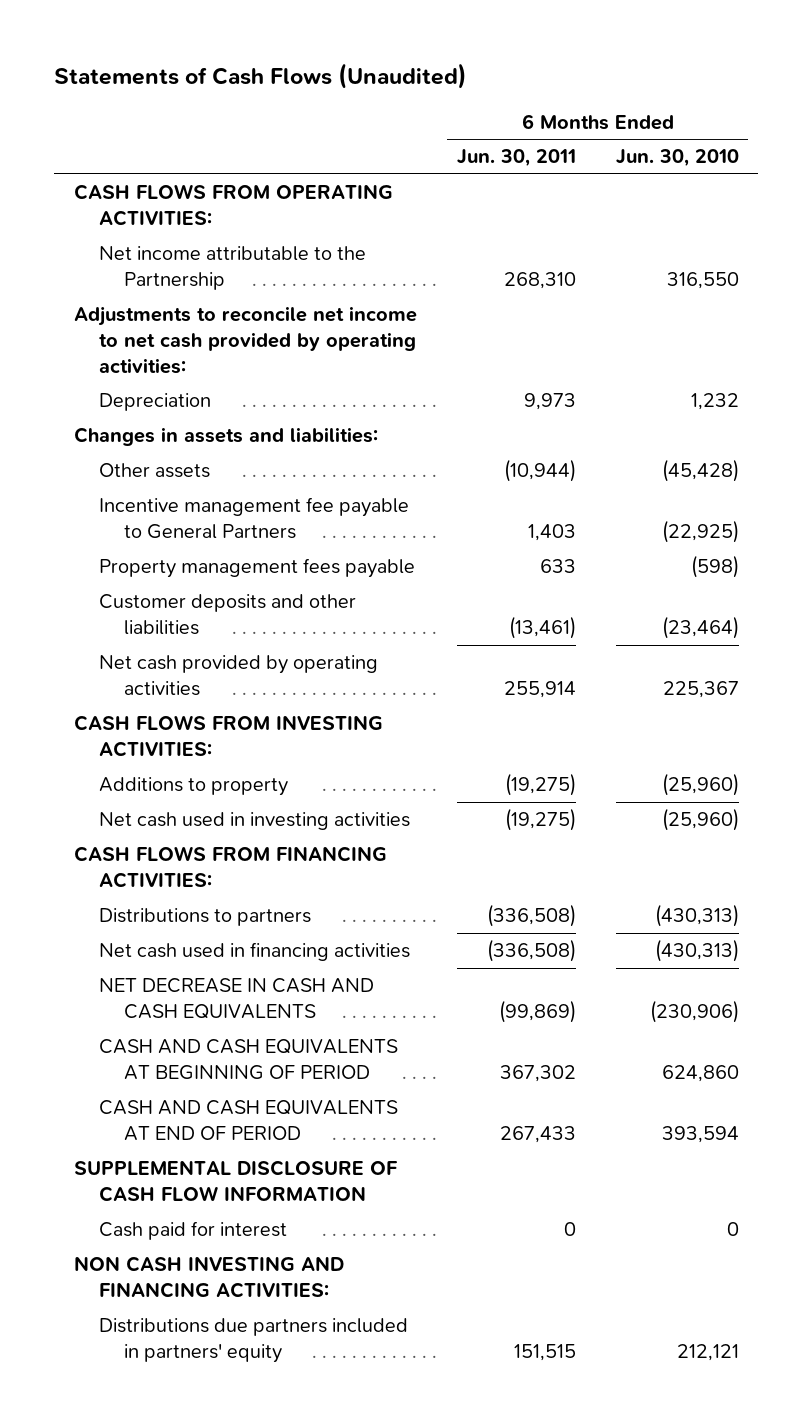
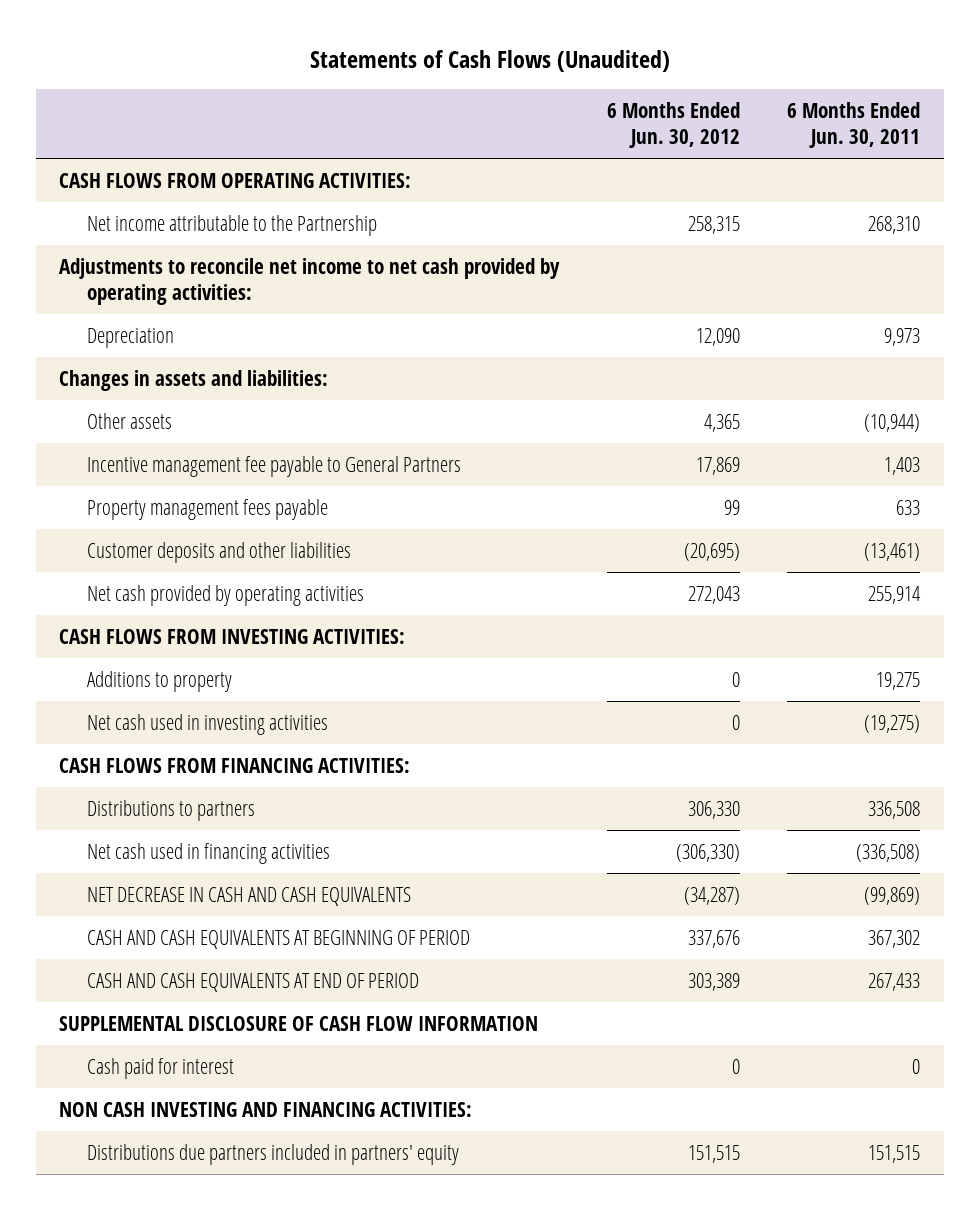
- | 6 Months Ended Jun. 30, 2011 | 6 Months Ended Jun. 30, 2010
+ | 6 Months Ended Jun. 30, 2012 | 6 Months Ended Jun. 30, 2011
- Additions to property | (19,275) | (25,960)
+ Additions to property | 0 | 19,275
- Distributions to partners | (336,508) | (430,313)
+ Distributions to partners | 306,330 | 336,508

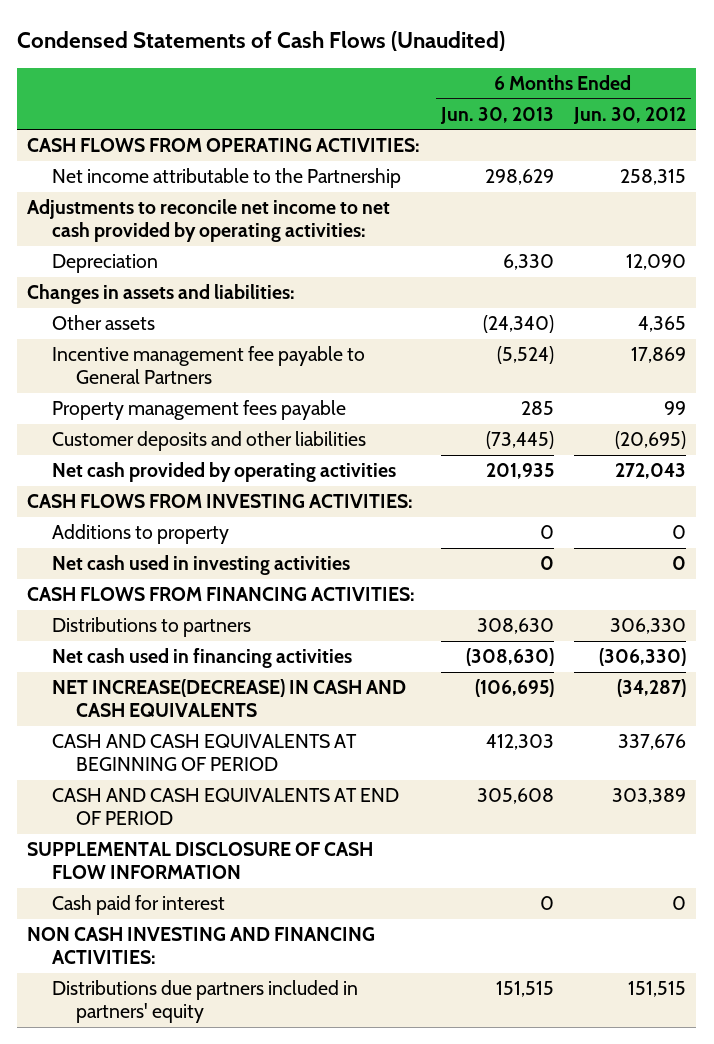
- Statements of Cash Flows (Unaudited)
+ Condensed Statements of Cash Flows (Unaudited)
- | 6 Months Ended Jun. 30, 2012 | 6 Months Ended Jun. 30, 2011
+ | 6 Months Ended Jun. 30, 2013 | 6 Months Ended Jun. 30, 2012
- NET DECREASE IN CASH AND CASH EQUIVALENTS | (34,287) | (99,869)
+ NET INCREASE(DECREASE) IN CASH AND CASH EQUIVALENTS | (106,695) | (34,287)

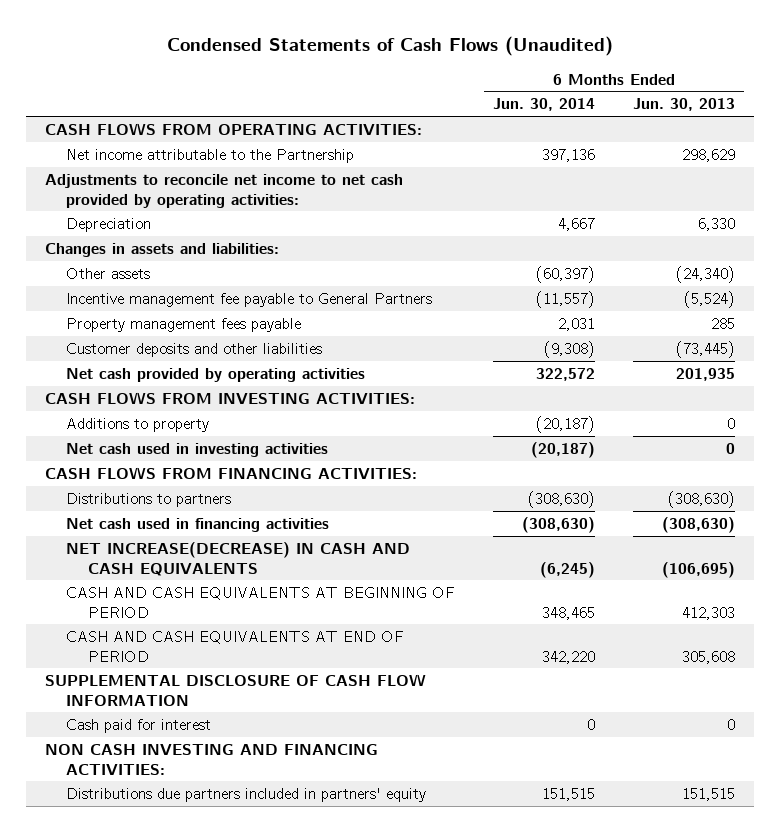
- | 6 Months Ended Jun. 30, 2013 | 6 Months Ended Jun. 30, 2012
+ | 6 Months Ended Jun. 30, 2014 | 6 Months Ended Jun. 30, 2013
- Distributions to partners | 308,630 | 306,330
+ Distributions to partners | (308,630) | (308,630)

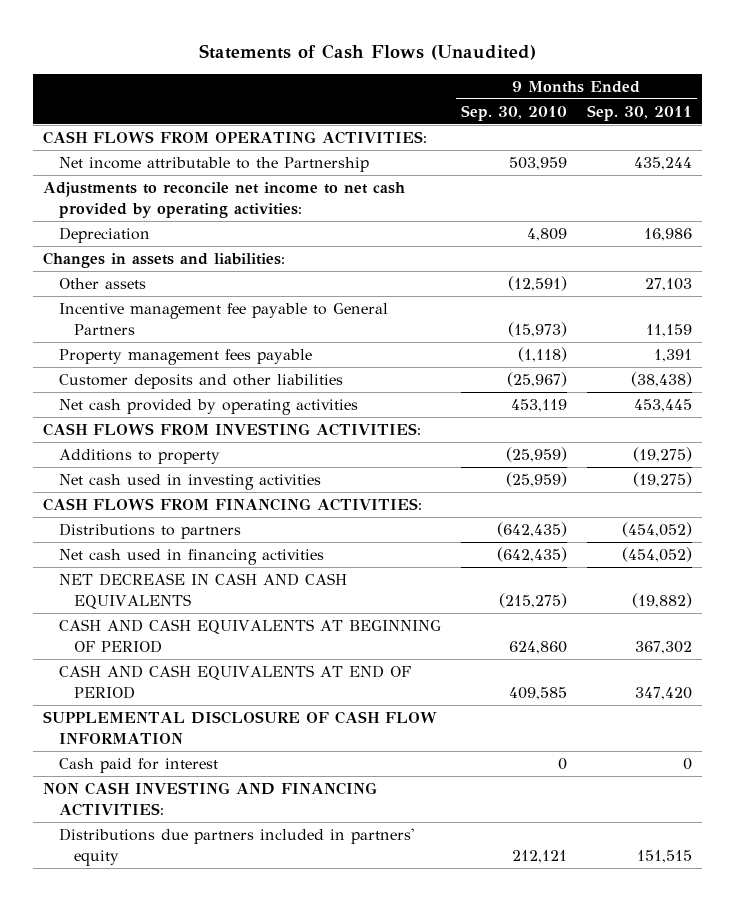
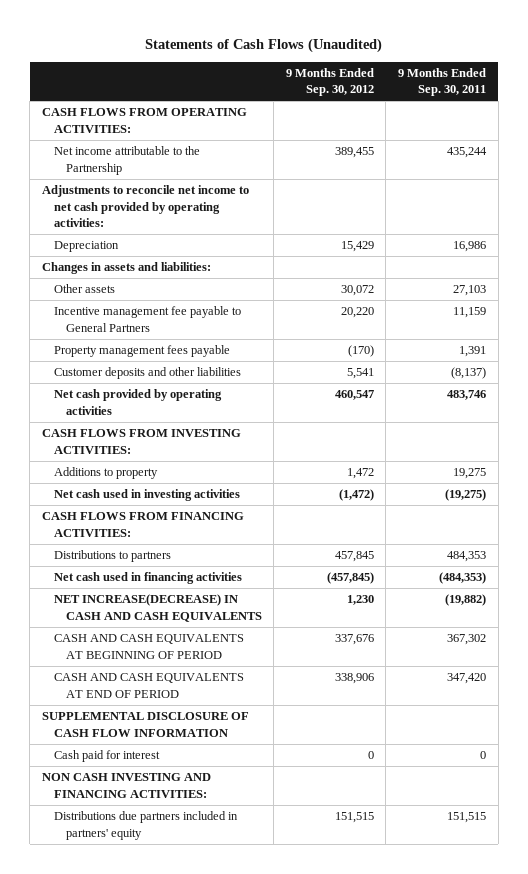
- | 9 Months Ended Sep. 30, 2010 | 9 Months Ended Sep. 30, 2011
+ | 9 Months Ended Sep. 30, 2012 | 9 Months Ended Sep. 30, 2011
- Customer deposits and other liabilities | (25,967) | (38,438)
- Net cash provided by operating activities | 453,119 | 453,445
+ Customer deposits and other liabilities | 5,541 | (8,137)
+ Net cash provided by operating activities | 460,547 | 483,746
- Additions to property | (25,959) | (19,275)
+ Additions to property | 1,472 | 19,275
- Distributions to partners | (642,435) | (454,052)
- Net cash used in financing activities | (642,435) | (454,052)
- NET DECREASE IN CASH AND CASH EQUIVALENTS | (215,275) | (19,882)
+ Distributions to partners | 457,845 | 484,353
+ Net cash used in financing activities | (457,845) | (484,353)
+ NET INCREASE(DECREASE) IN CASH AND CASH EQUIVALENTS | 1,230 | (19,882)

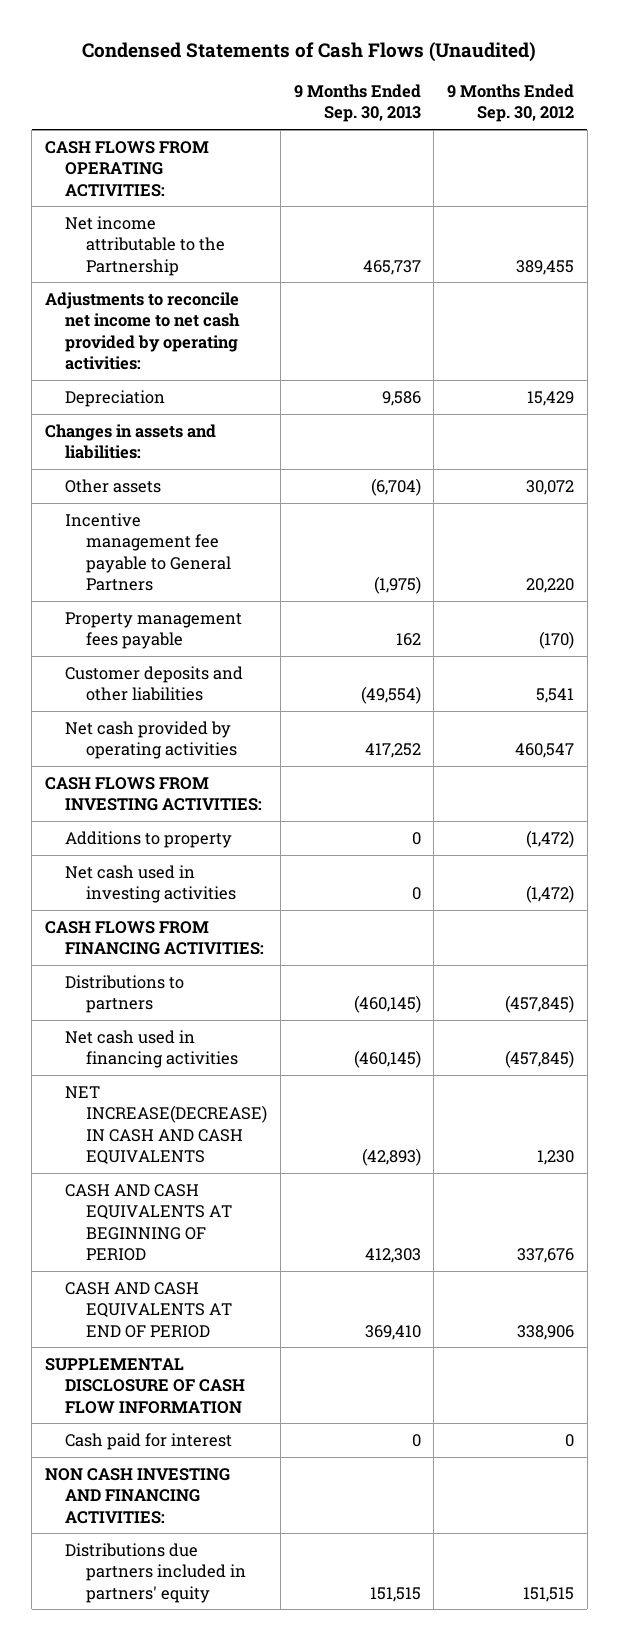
- Statements of Cash Flows (Unaudited)
+ Condensed Statements of Cash Flows (Unaudited)
- | 9 Months Ended Sep. 30, 2012 | 9 Months Ended Sep. 30, 2011
+ | 9 Months Ended Sep. 30, 2013 | 9 Months Ended Sep. 30, 2012
- Additions to property | 1,472 | 19,275
+ Additions to property | 0 | (1,472)
- Distributions to partners | 457,845 | 484,353
+ Distributions to partners | (460,145) | (457,845)

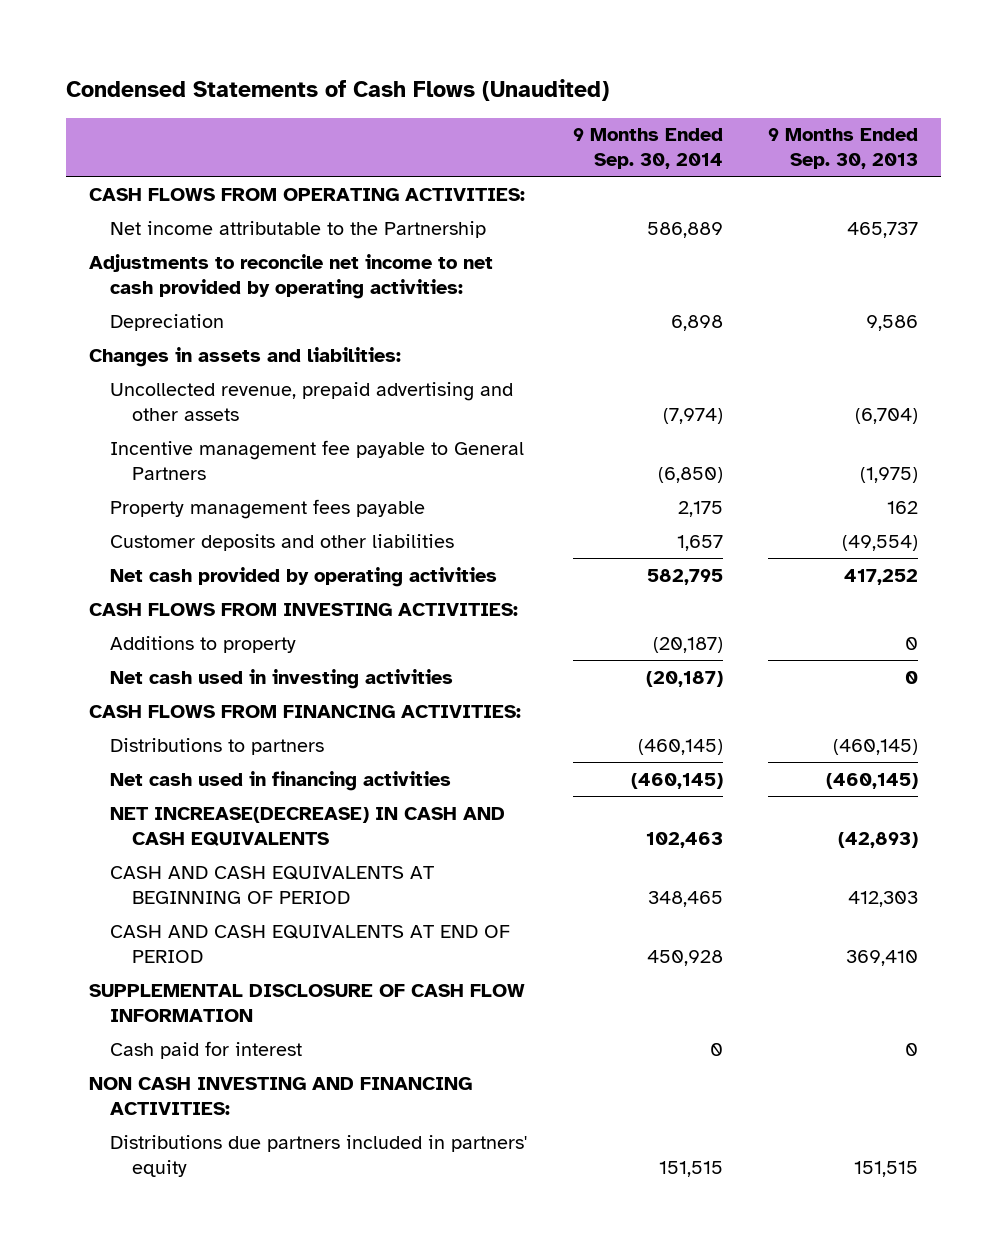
- | 9 Months Ended Sep. 30, 2013 | 9 Months Ended Sep. 30, 2012
+ | 9 Months Ended Sep. 30, 2014 | 9 Months Ended Sep. 30, 2013
- Other assets | (6,704) | 30,072
+ Uncollected revenue, prepaid advertising and other assets | (7,974) | (6,704)

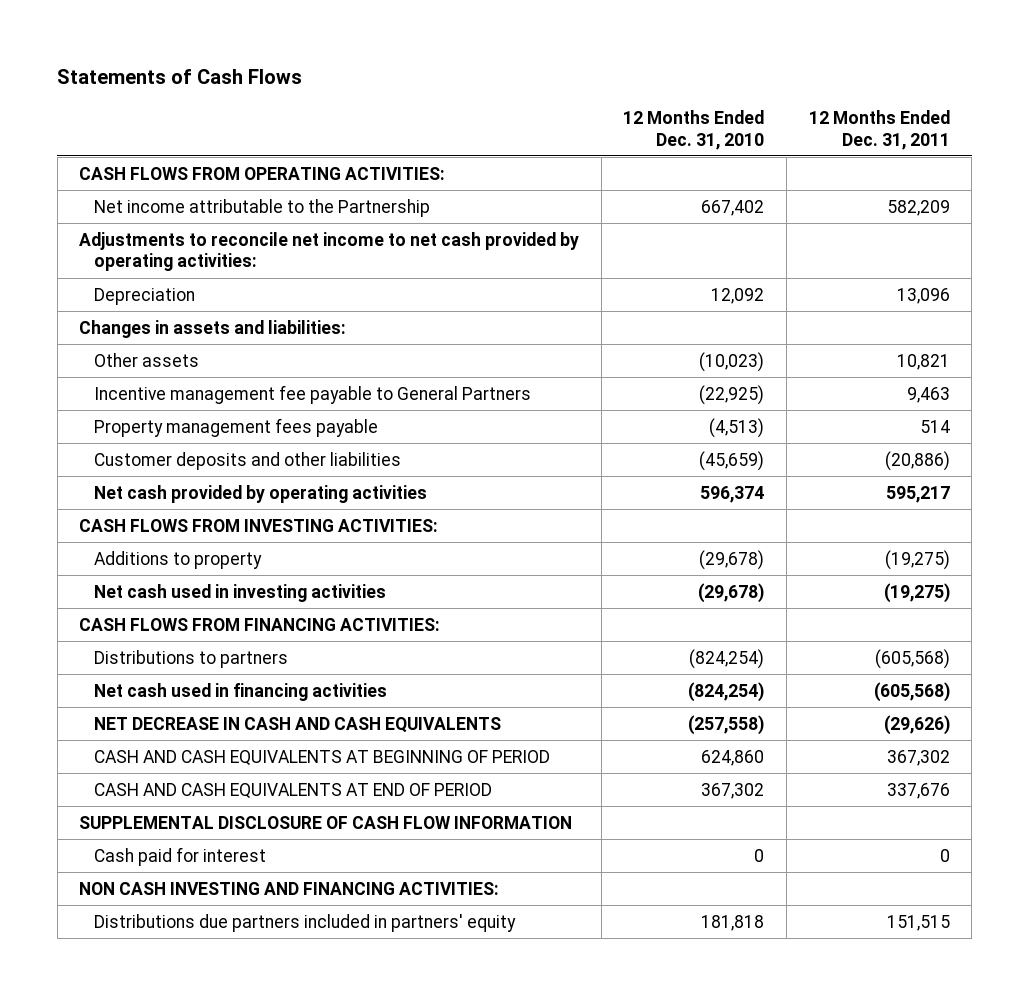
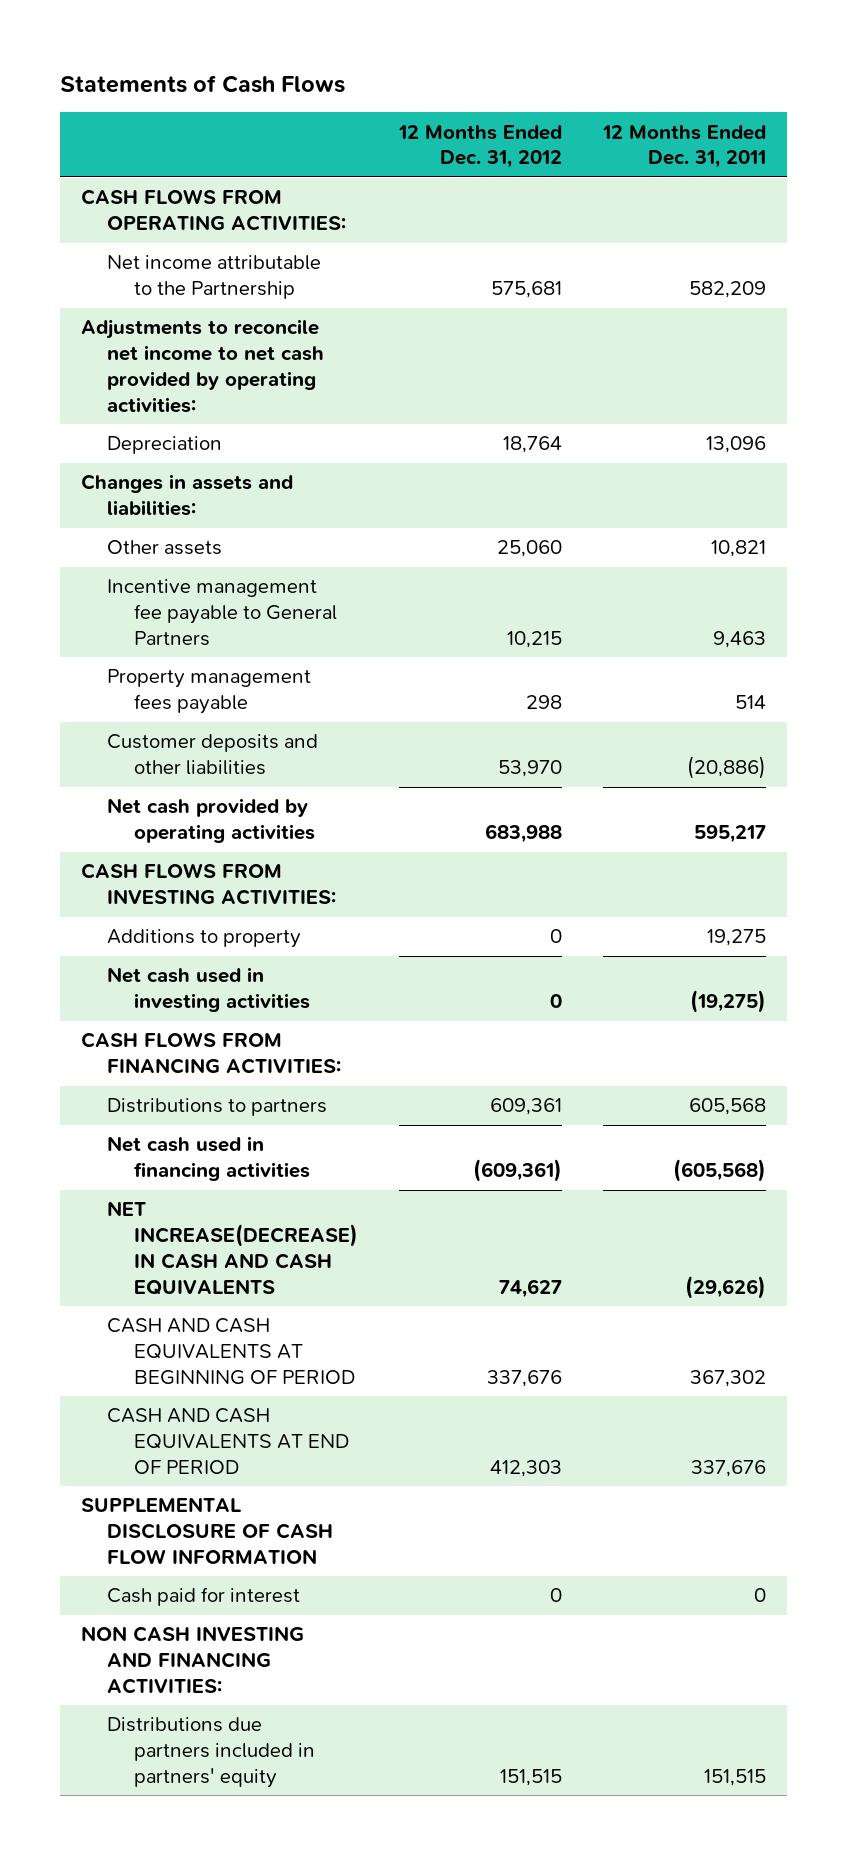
- | 12 Months Ended Dec. 31, 2010 | 12 Months Ended Dec. 31, 2011
+ | 12 Months Ended Dec. 31, 2012 | 12 Months Ended Dec. 31, 2011
- Additions to property | (29,678) | (19,275)
+ Additions to property | 0 | 19,275
- Distributions to partners | (824,254) | (605,568)
+ Distributions to partners | 609,361 | 605,568
- NET DECREASE IN CASH AND CASH EQUIVALENTS | (257,558) | (29,626)
+ NET INCREASE(DECREASE) IN CASH AND CASH EQUIVALENTS | 74,627 | (29,626)

